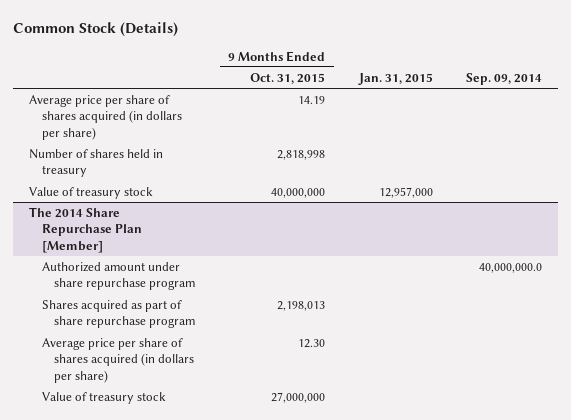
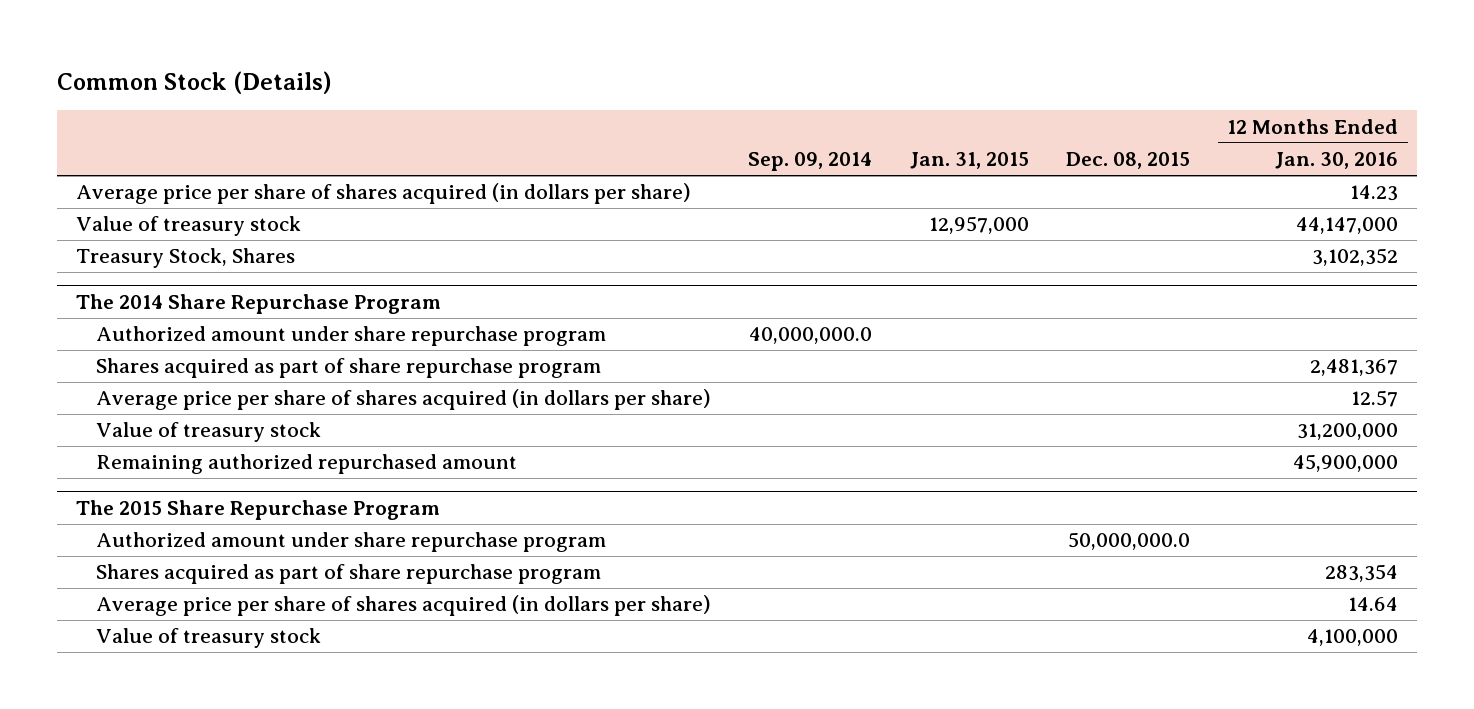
- | 9 Months Ended Oct. 31, 2015 | Jan. 31, 2015 | Sep. 09, 2014
+ | Sep. 09, 2014 | Jan. 31, 2015 | Dec. 08, 2015 | 12 Months Ended Jan. 30, 2016
- Number of shares held in treasury | 2,818,998 | |
- The 2014 Share Repurchase Plan [Member]
+ Treasury Stock, Shares | | | | 3,102,352
+ The 2014 Share Repurchase Program
+ Remaining authorized repurchased amount | | | | 45,900,000
+ The 2015 Share Repurchase Program
+ Authorized amount under share repurchase program | | | 50,000,000.0 |
+ Shares acquired as part of share repurchase program | | | | 283,354
+ Average price per share of shares acquired (in dollars per share) | | | | 14.64
+ Value of treasury stock | | | | 4,100,000

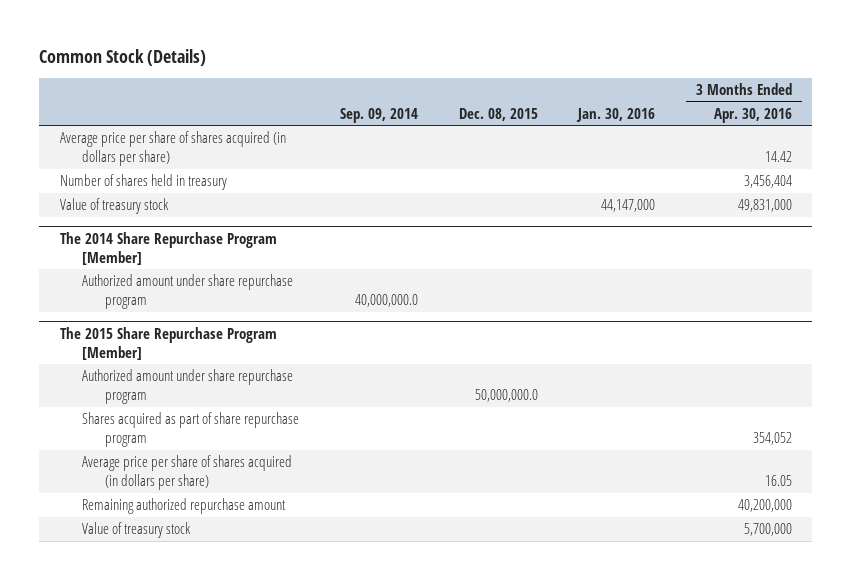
- | Sep. 09, 2014 | Jan. 31, 2015 | Dec. 08, 2015 | 12 Months Ended Jan. 30, 2016
+ | Sep. 09, 2014 | Dec. 08, 2015 | Jan. 30, 2016 | 3 Months Ended Apr. 30, 2016
+ Number of shares held in treasury | | | | 3,456,404
- Treasury Stock, Shares | | | | 3,102,352
- The 2014 Share Repurchase Program
+ The 2014 Share Repurchase Program [Member]
- Shares acquired as part of share repurchase program | | | | 2,481,367
- Average price per share of shares acquired (in dollars per share) | | | | 12.57
- Value of treasury stock | | | | 31,200,000
- Remaining authorized repurchased amount | | | | 45,900,000
- The 2015 Share Repurchase Program
+ The 2015 Share Repurchase Program [Member]
+ Remaining authorized repurchase amount | | | | 40,200,000

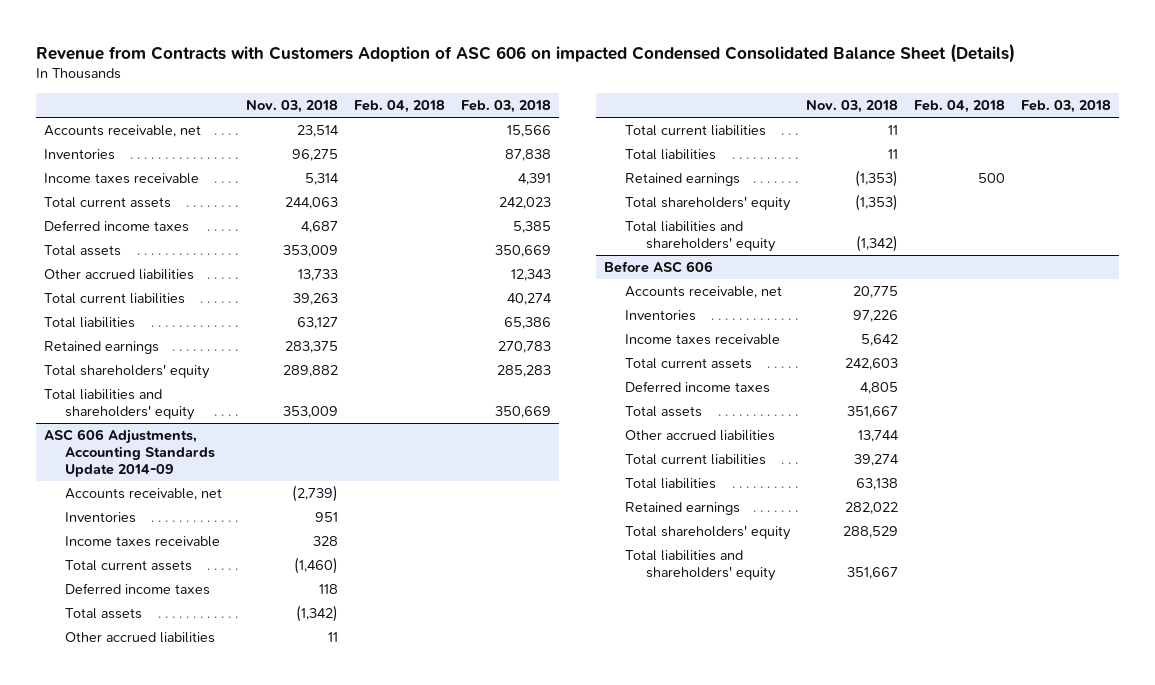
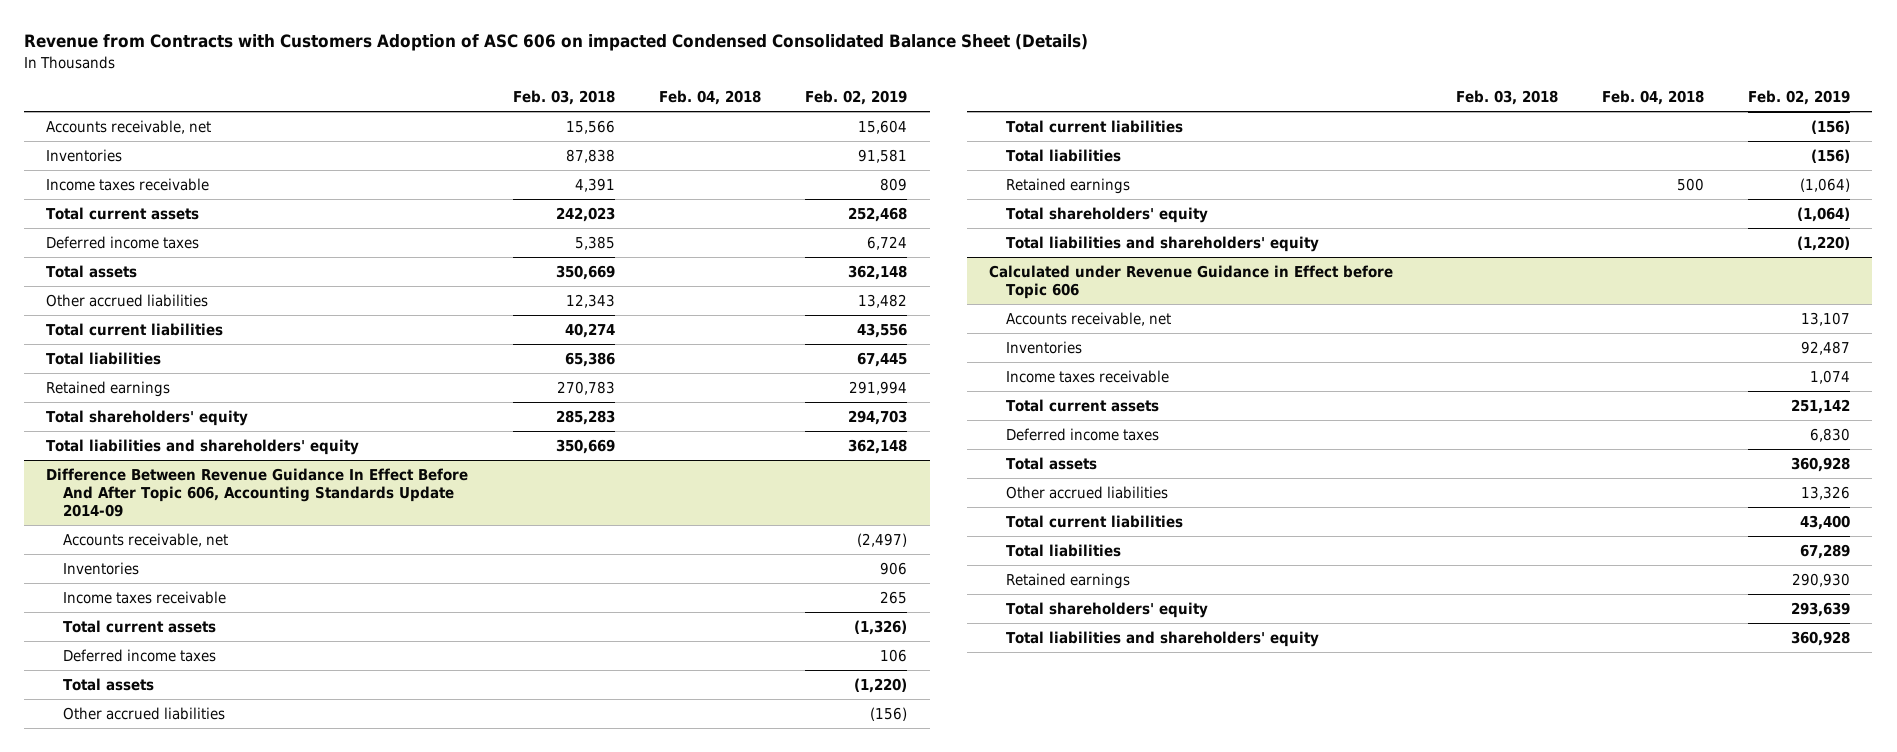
- | Nov. 03, 2018 | Feb. 04, 2018 | Feb. 03, 2018
+ | Feb. 03, 2018 | Feb. 04, 2018 | Feb. 02, 2019
- ASC 606 Adjustments, Accounting Standards Update 2014-09
+ Difference Between Revenue Guidance In Effect Before And After Topic 606, Accounting Standards Update 2014-09
- Before ASC 606
+ Calculated under Revenue Guidance in Effect before Topic 606

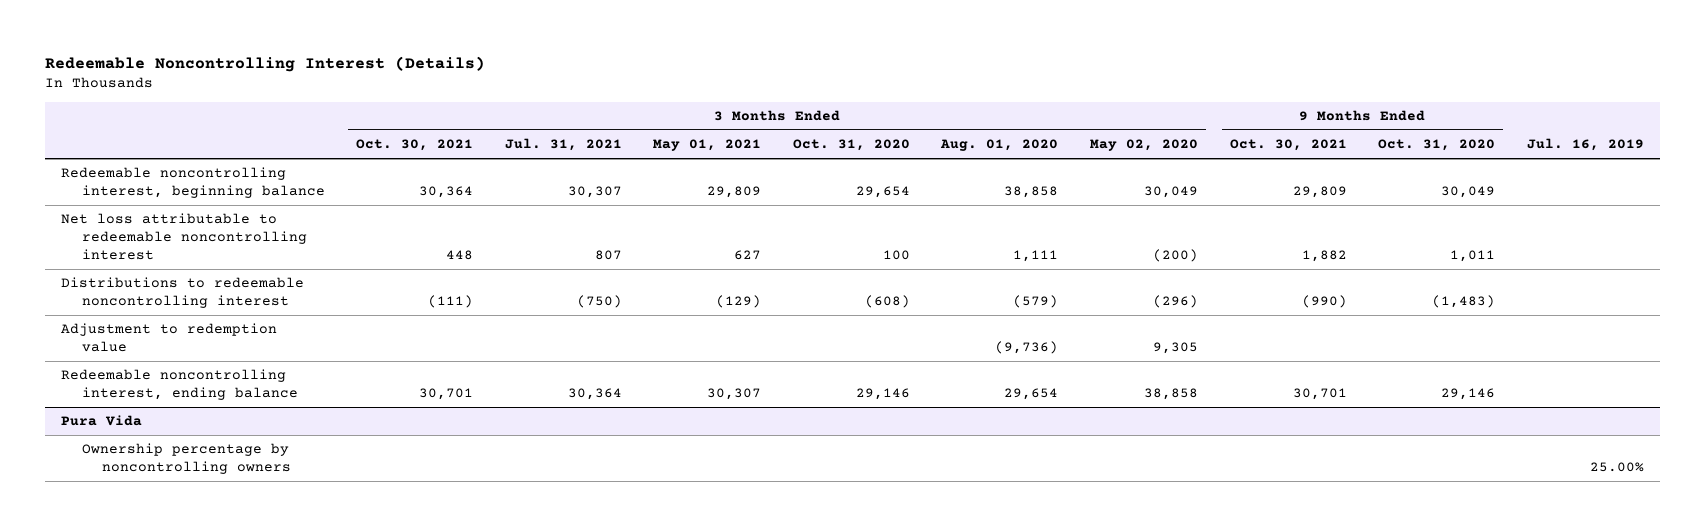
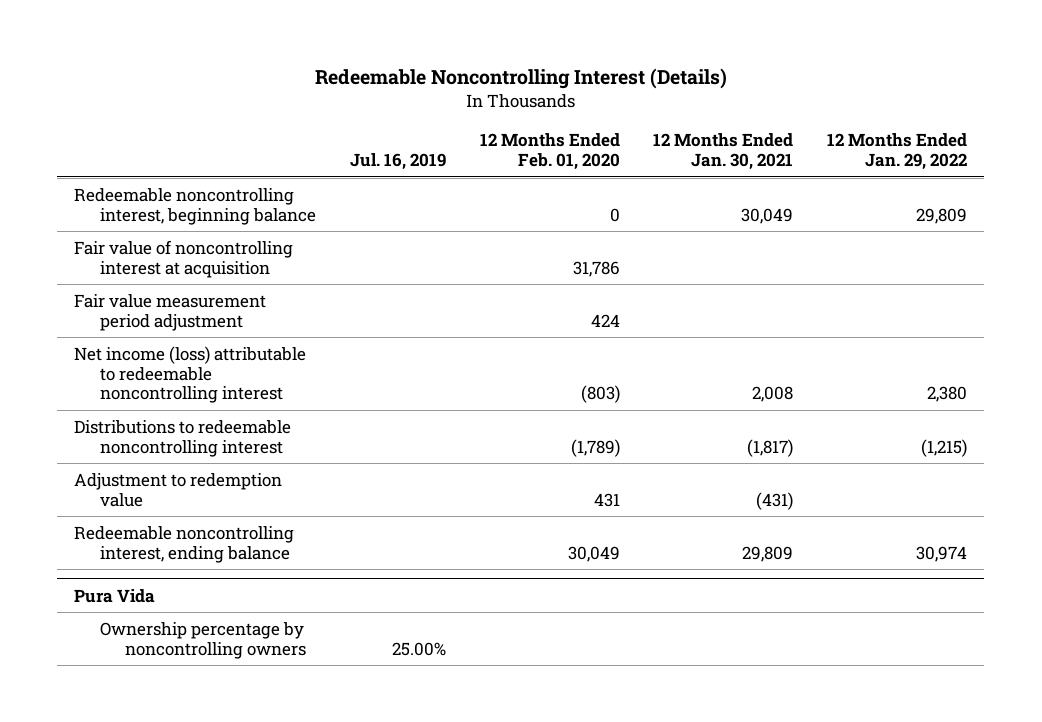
- | 3 Months Ended Oct. 30, 2021 | 3 Months Ended Jul. 31, 2021 | 3 Months Ended May 01, 2021 | 3 Months Ended Oct. 31, 2020 | 3 Months Ended Aug. 01, 2020 | 3 Months Ended May 02, 2020 | 9 Months Ended Oct. 30, 2021 | 9 Months Ended Oct. 31, 2020 | Jul. 16, 2019
+ | Jul. 16, 2019 | 12 Months Ended Feb. 01, 2020 | 12 Months Ended Jan. 30, 2021 | 12 Months Ended Jan. 29, 2022
- Net loss attributable to redeemable noncontrolling interest | 448 | 807 | 627 | 100 | 1,111 | (200) | 1,882 | 1,011 |
+ Fair value of noncontrolling interest at acquisition | | 31,786 | |
+ Fair value measurement period adjustment | | 424 | |
+ Net income (loss) attributable to redeemable noncontrolling interest | | (803) | 2,008 | 2,380

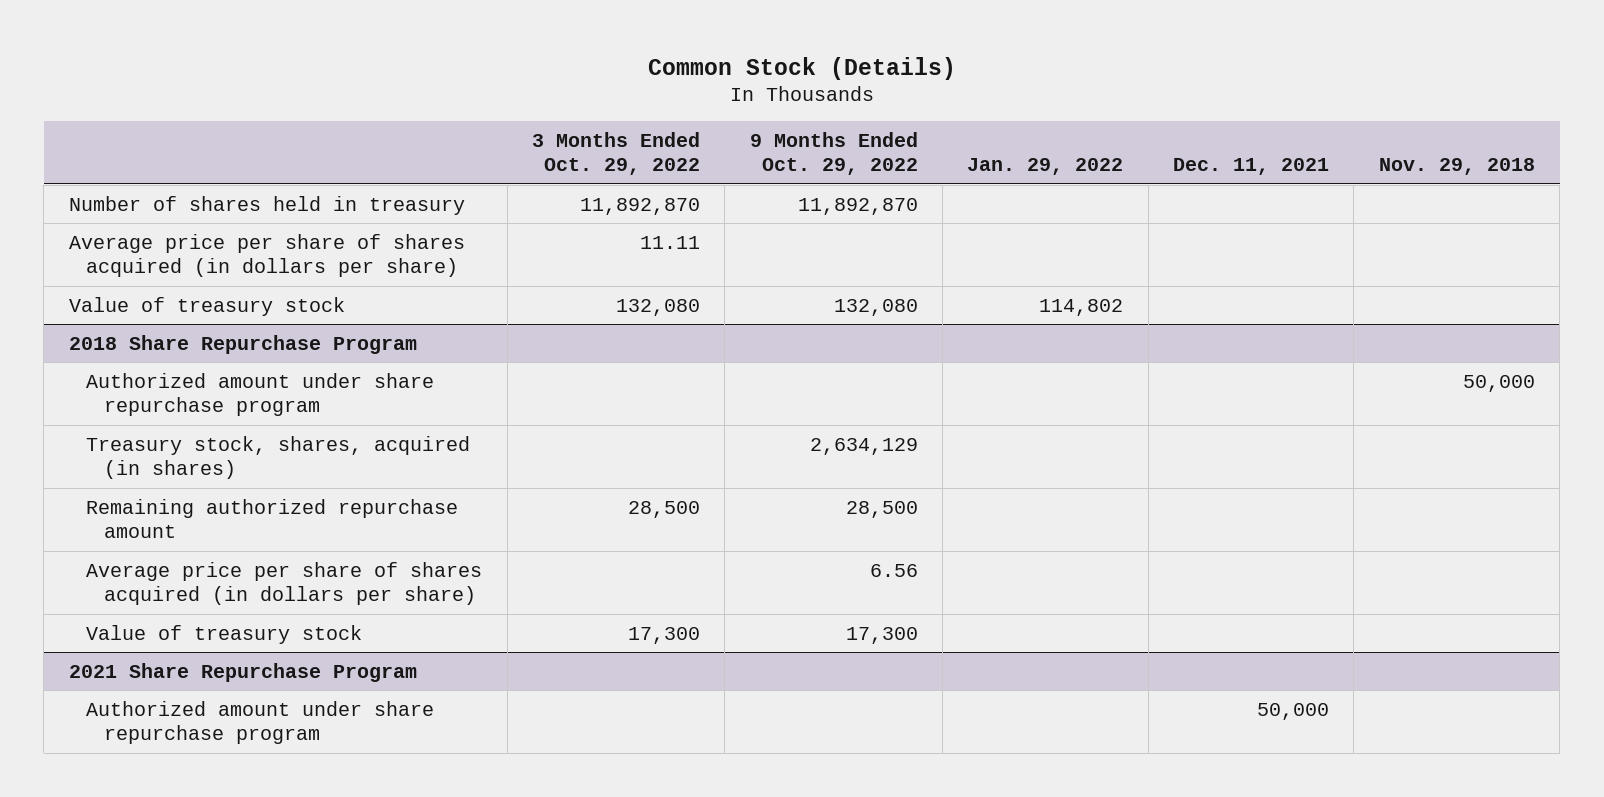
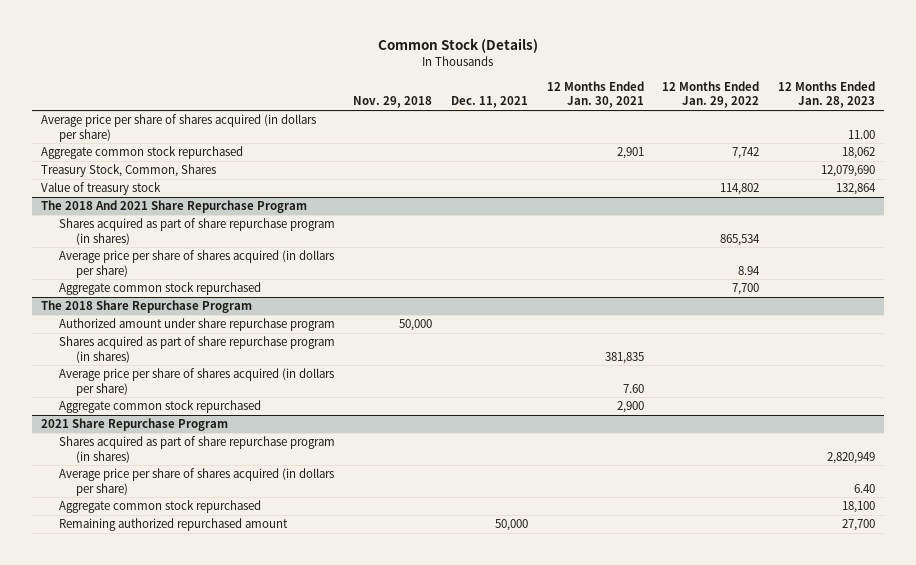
- | 3 Months Ended Oct. 29, 2022 | 9 Months Ended Oct. 29, 2022 | Jan. 29, 2022 | Dec. 11, 2021 | Nov. 29, 2018
+ | Nov. 29, 2018 | Dec. 11, 2021 | 12 Months Ended Jan. 30, 2021 | 12 Months Ended Jan. 29, 2022 | 12 Months Ended Jan. 28, 2023
- Number of shares held in treasury | 11,892,870 | 11,892,870 | | |
+ Aggregate common stock repurchased | | | 2,901 | 7,742 | 18,062
+ Treasury Stock, Common, Shares | | | | | 12,079,690
- 2018 Share Repurchase Program
+ The 2018 And 2021 Share Repurchase Program
+ Shares acquired as part of share repurchase program (in shares) | | | | 865,534 |
+ Average price per share of shares acquired (in dollars per share) | | | | 8.94 |
+ Aggregate common stock repurchased | | | | 7,700 |
+ The 2018 Share Repurchase Program
- Treasury stock, shares, acquired (in shares) | | 2,634,129 | | |
- Remaining authorized repurchase amount | 28,500 | 28,500 | | |
+ Shares acquired as part of share repurchase program (in shares) | | | 381,835 | |
- Value of treasury stock | 17,300 | 17,300 | | |
+ Aggregate common stock repurchased | | | 2,900 | |
@ 2021 Share Repurchase Program
- Authorized amount under share repurchase program | | | | 50,000 |
+ Shares acquired as part of share repurchase program (in shares) | | | | | 2,820,949
+ Average price per share of shares acquired (in dollars per share) | | | | | 6.40
+ Aggregate common stock repurchased | | | | | 18,100
+ Remaining authorized repurchased amount | | 50,000 | | | 27,700

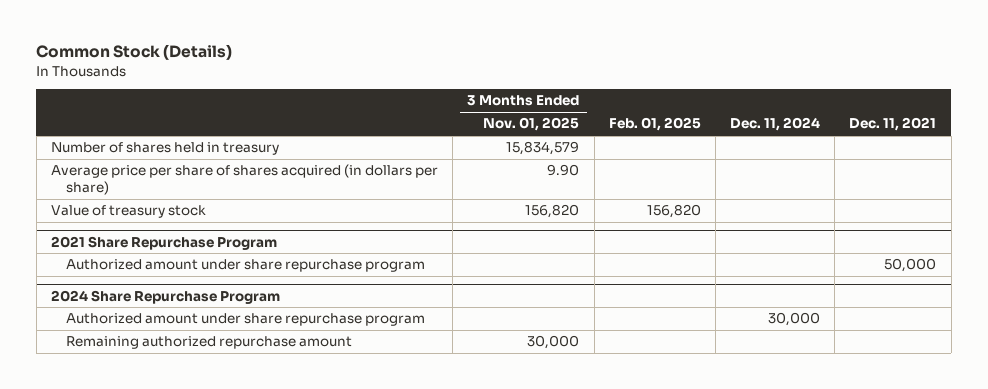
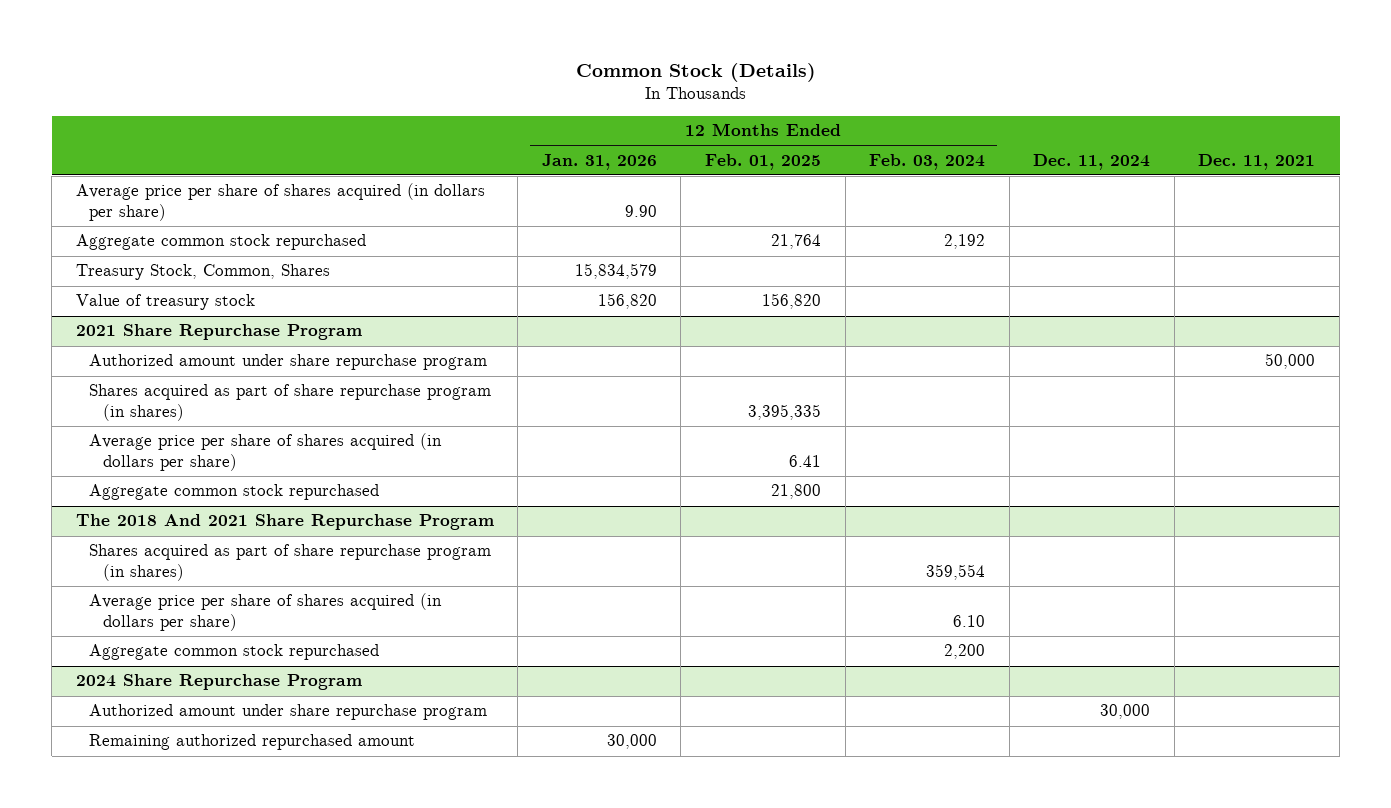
- | 3 Months Ended Nov. 01, 2025 | Feb. 01, 2025 | Dec. 11, 2024 | Dec. 11, 2021
+ | 12 Months Ended Jan. 31, 2026 | 12 Months Ended Feb. 01, 2025 | 12 Months Ended Feb. 03, 2024 | Dec. 11, 2024 | Dec. 11, 2021
- Number of shares held in treasury | 15,834,579 | | |
+ Aggregate common stock repurchased | | 21,764 | 2,192 | |
+ Treasury Stock, Common, Shares | 15,834,579 | | | |
@ 2021 Share Repurchase Program
+ Shares acquired as part of share repurchase program (in shares) | | 3,395,335 | | |
+ Average price per share of shares acquired (in dollars per share) | | 6.41 | | |
+ Aggregate common stock repurchased | | 21,800 | | |
+ The 2018 And 2021 Share Repurchase Program
+ Shares acquired as part of share repurchase program (in shares) | | | 359,554 | |
+ Average price per share of shares acquired (in dollars per share) | | | 6.10 | |
+ Aggregate common stock repurchased | | | 2,200 | |
@ 2024 Share Repurchase Program
- Remaining authorized repurchase amount | 30,000 | | |
+ Remaining authorized repurchased amount | 30,000 | | | |

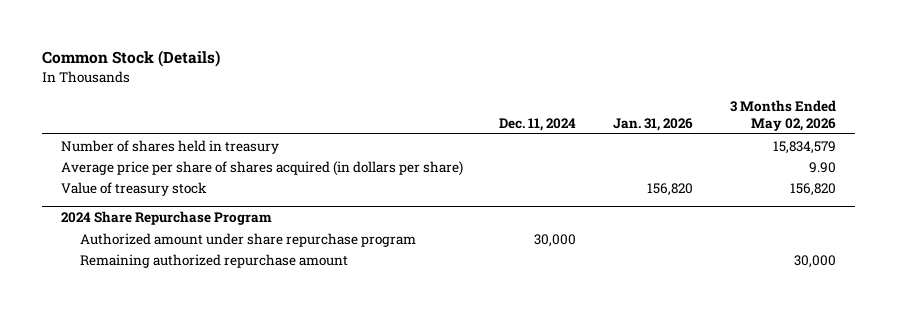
- | 12 Months Ended Jan. 31, 2026 | 12 Months Ended Feb. 01, 2025 | 12 Months Ended Feb. 03, 2024 | Dec. 11, 2024 | Dec. 11, 2021
+ | Dec. 11, 2024 | Jan. 31, 2026 | 3 Months Ended May 02, 2026
+ Number of shares held in treasury | | | 15,834,579
- Aggregate common stock repurchased | | 21,764 | 2,192 | |
- Treasury Stock, Common, Shares | 15,834,579 | | | |
- 2021 Share Repurchase Program
- Authorized amount under share repurchase program | | | | | 50,000
- Shares acquired as part of share repurchase program (in shares) | | 3,395,335 | | |
- Average price per share of shares acquired (in dollars per share) | | 6.41 | | |
- Aggregate common stock repurchased | | 21,800 | | |
- The 2018 And 2021 Share Repurchase Program
- Shares acquired as part of share repurchase program (in shares) | | | 359,554 | |
- Average price per share of shares acquired (in dollars per share) | | | 6.10 | |
- Aggregate common stock repurchased | | | 2,200 | |
@ 2024 Share Repurchase Program
- Remaining authorized repurchased amount | 30,000 | | | |
+ Remaining authorized repurchase amount | | | 30,000

